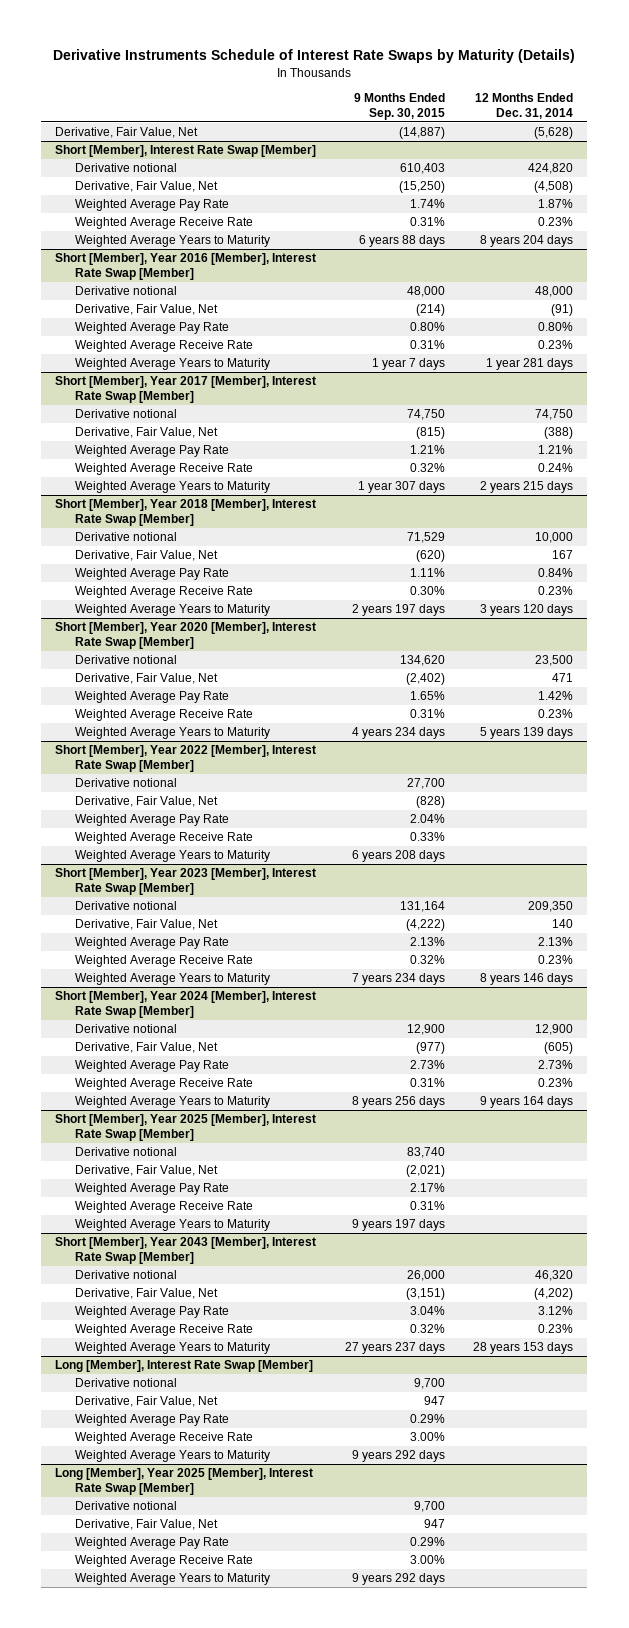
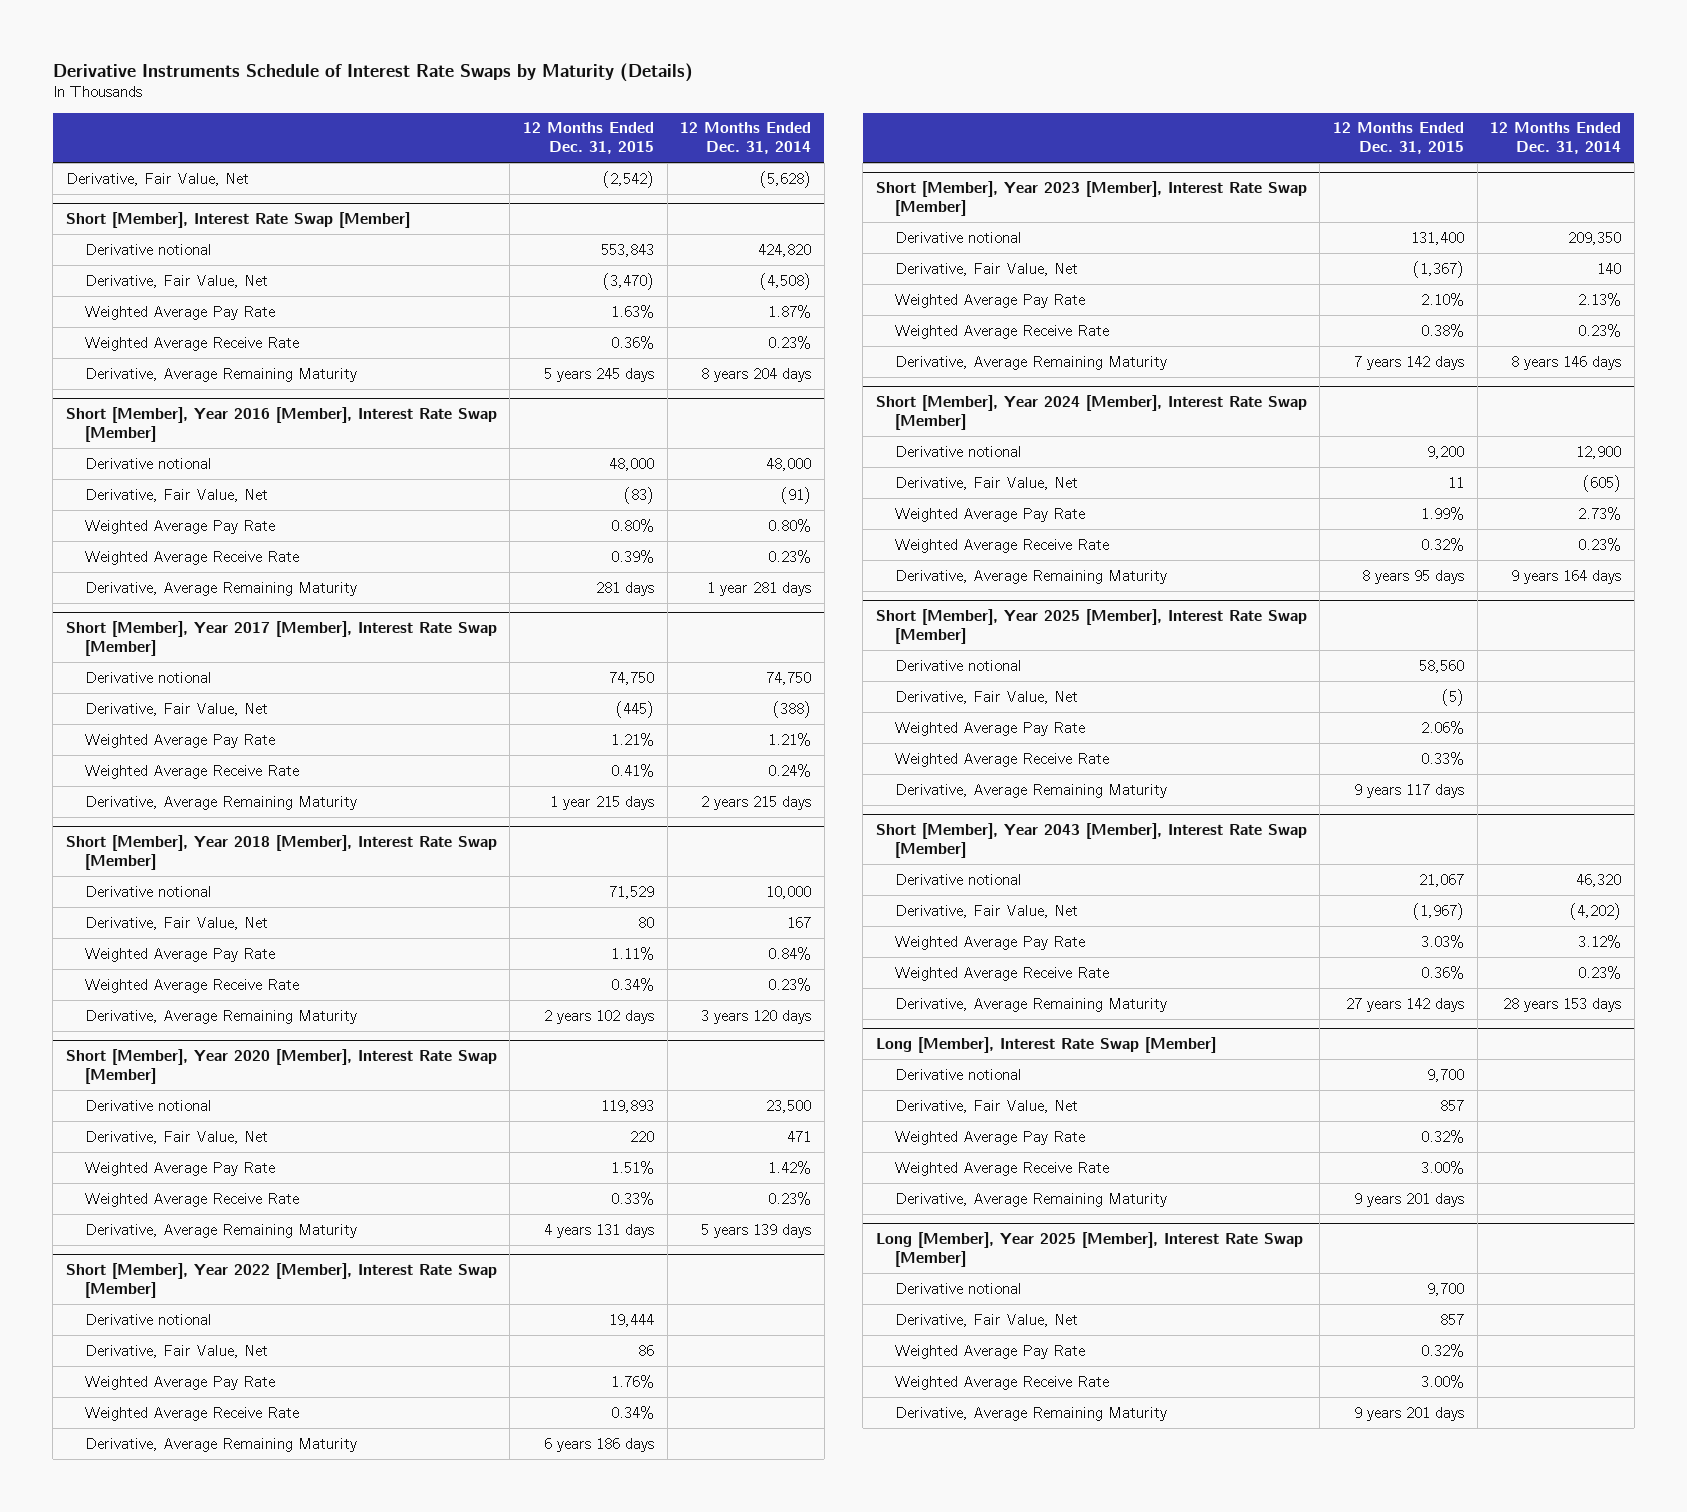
- | 9 Months Ended Sep. 30, 2015 | 12 Months Ended Dec. 31, 2014
+ | 12 Months Ended Dec. 31, 2015 | 12 Months Ended Dec. 31, 2014
@ Short [Member], Interest Rate Swap [Member]
- Weighted Average Years to Maturity | 6 years 88 days | 8 years 204 days
+ Derivative, Average Remaining Maturity | 5 years 245 days | 8 years 204 days
@ Short [Member], Year 2016 [Member], Interest Rate Swap [Member]
- Weighted Average Years to Maturity | 1 year 7 days | 1 year 281 days
+ Derivative, Average Remaining Maturity | 281 days | 1 year 281 days
@ Short [Member], Year 2017 [Member], Interest Rate Swap [Member]
- Weighted Average Years to Maturity | 1 year 307 days | 2 years 215 days
+ Derivative, Average Remaining Maturity | 1 year 215 days | 2 years 215 days
@ Short [Member], Year 2018 [Member], Interest Rate Swap [Member]
- Weighted Average Years to Maturity | 2 years 197 days | 3 years 120 days
+ Derivative, Average Remaining Maturity | 2 years 102 days | 3 years 120 days
@ Short [Member], Year 2020 [Member], Interest Rate Swap [Member]
- Weighted Average Years to Maturity | 4 years 234 days | 5 years 139 days
+ Derivative, Average Remaining Maturity | 4 years 131 days | 5 years 139 days
@ Short [Member], Year 2022 [Member], Interest Rate Swap [Member]
- Weighted Average Years to Maturity | 6 years 208 days |
+ Derivative, Average Remaining Maturity | 6 years 186 days |
@ Short [Member], Year 2023 [Member], Interest Rate Swap [Member]
- Weighted Average Years to Maturity | 7 years 234 days | 8 years 146 days
+ Derivative, Average Remaining Maturity | 7 years 142 days | 8 years 146 days
@ Short [Member], Year 2024 [Member], Interest Rate Swap [Member]
- Weighted Average Years to Maturity | 8 years 256 days | 9 years 164 days
+ Derivative, Average Remaining Maturity | 8 years 95 days | 9 years 164 days
@ Short [Member], Year 2025 [Member], Interest Rate Swap [Member]
- Weighted Average Years to Maturity | 9 years 197 days |
+ Derivative, Average Remaining Maturity | 9 years 117 days |
@ Short [Member], Year 2043 [Member], Interest Rate Swap [Member]
- Weighted Average Years to Maturity | 27 years 237 days | 28 years 153 days
+ Derivative, Average Remaining Maturity | 27 years 142 days | 28 years 153 days
@ Long [Member], Interest Rate Swap [Member]
- Weighted Average Years to Maturity | 9 years 292 days |
+ Derivative, Average Remaining Maturity | 9 years 201 days |
@ Long [Member], Year 2025 [Member], Interest Rate Swap [Member]
- Weighted Average Years to Maturity | 9 years 292 days |
+ Derivative, Average Remaining Maturity | 9 years 201 days |

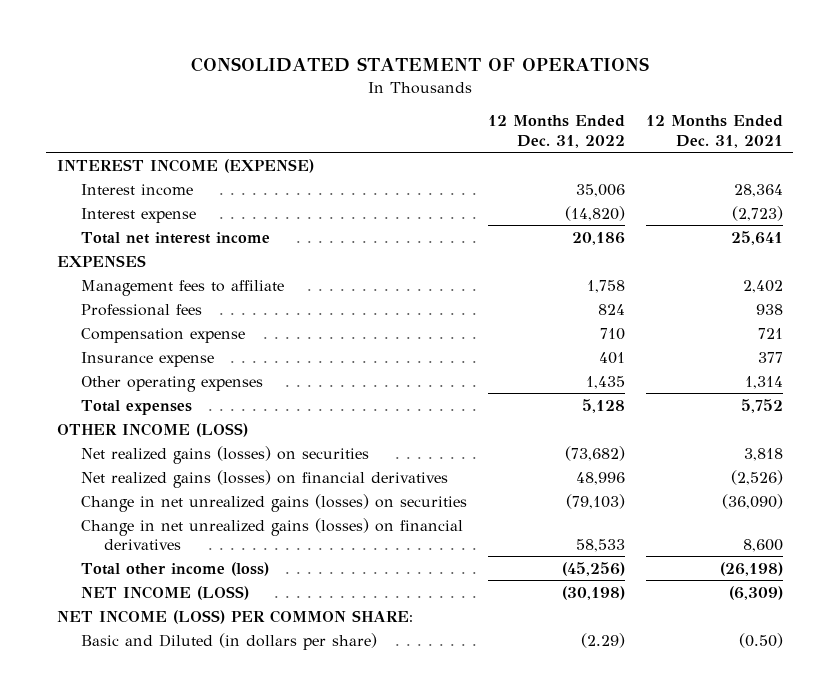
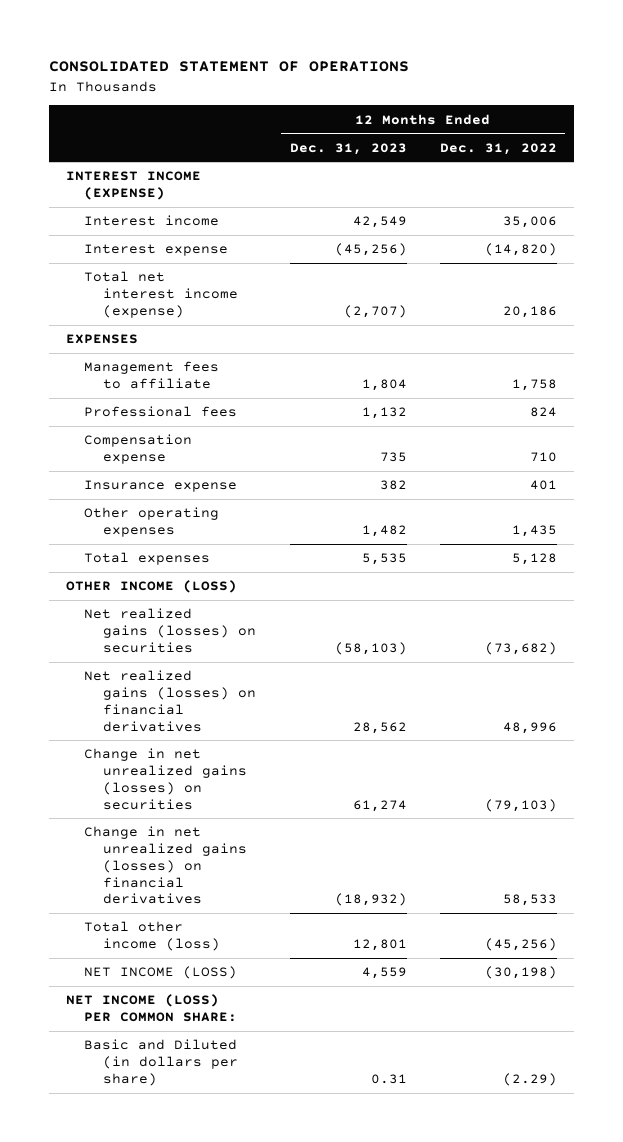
- | 12 Months Ended Dec. 31, 2022 | 12 Months Ended Dec. 31, 2021
+ | 12 Months Ended Dec. 31, 2023 | 12 Months Ended Dec. 31, 2022
- Total net interest income | 20,186 | 25,641
+ Total net interest income (expense) | (2,707) | 20,186

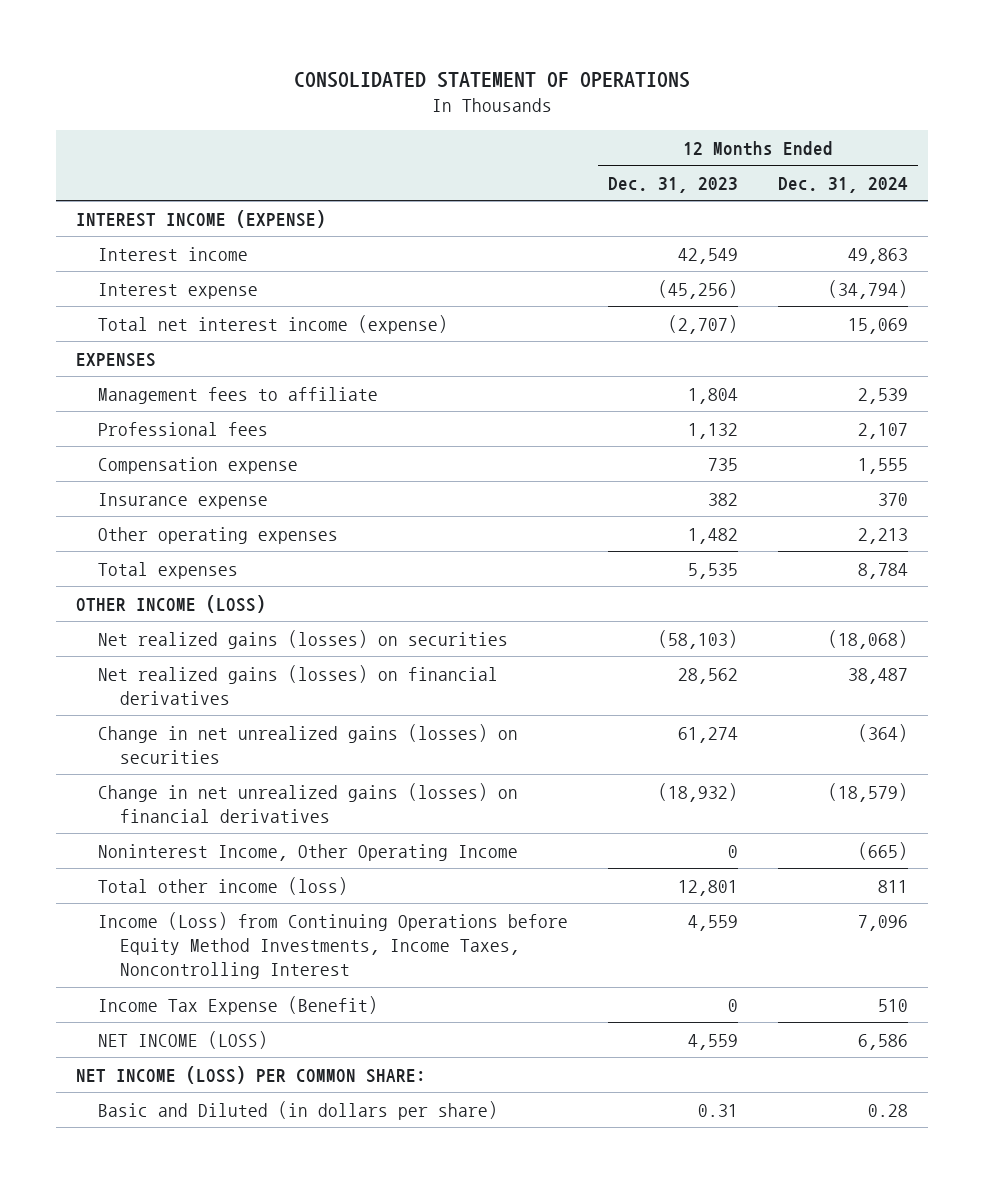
- | 12 Months Ended Dec. 31, 2023 | 12 Months Ended Dec. 31, 2022
+ | 12 Months Ended Dec. 31, 2023 | 12 Months Ended Dec. 31, 2024
+ Noninterest Income, Other Operating Income | 0 | (665)
+ Income (Loss) from Continuing Operations before Equity Method Investments, Income Taxes, Noncontrolling Interest | 4,559 | 7,096
+ Income Tax Expense (Benefit) | 0 | 510

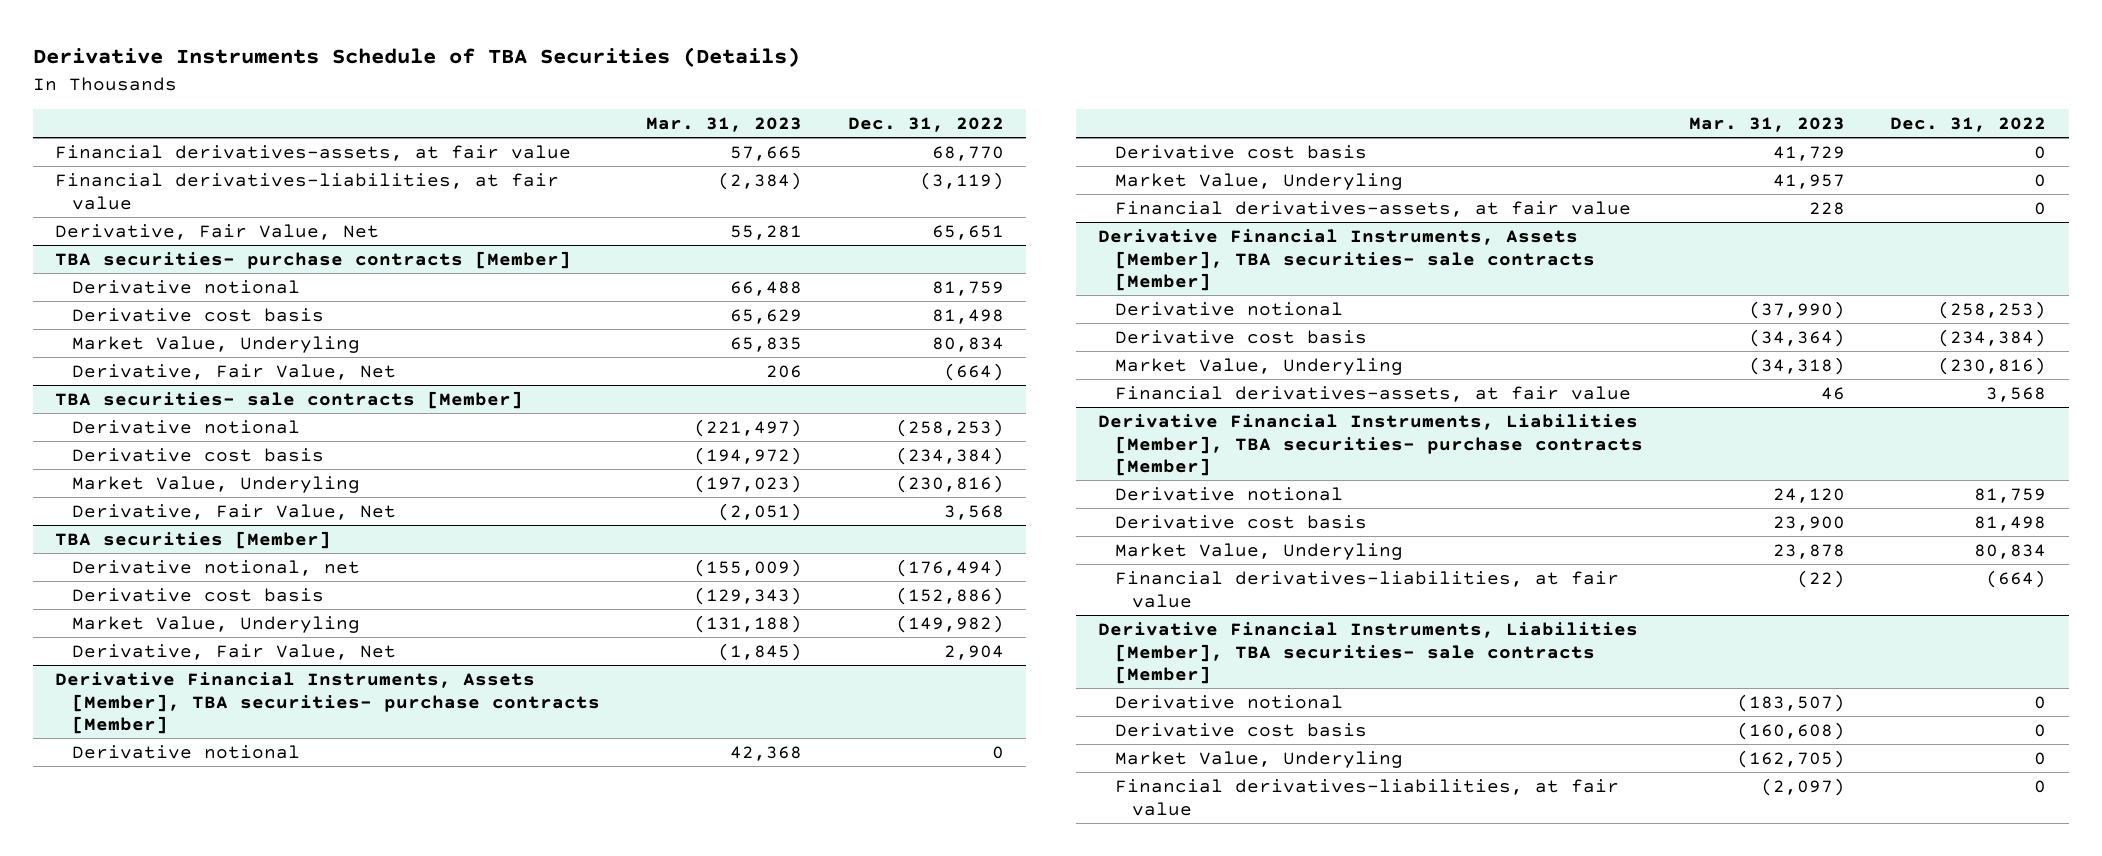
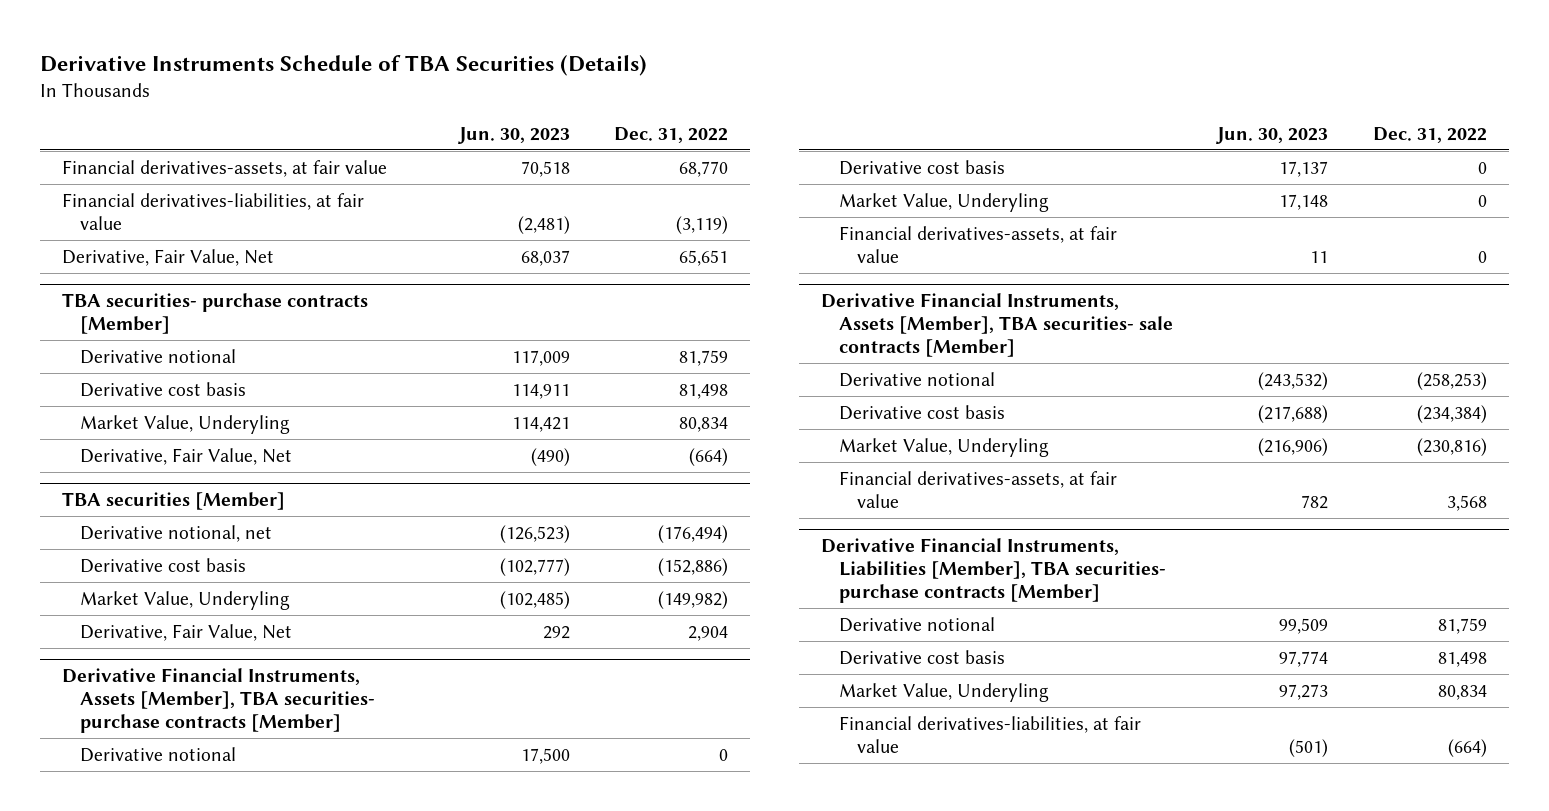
- | Mar. 31, 2023 | Dec. 31, 2022
+ | Jun. 30, 2023 | Dec. 31, 2022
- TBA securities- sale contracts [Member]
- Derivative notional | (221,497) | (258,253)
- Derivative cost basis | (194,972) | (234,384)
- Market Value, Underyling | (197,023) | (230,816)
- Derivative, Fair Value, Net | (2,051) | 3,568
- Derivative Financial Instruments, Liabilities [Member], TBA securities- sale contracts [Member]
- Derivative notional | (183,507) | 0
- Derivative cost basis | (160,608) | 0
- Market Value, Underyling | (162,705) | 0
- Financial derivatives-liabilities, at fair value | (2,097) | 0

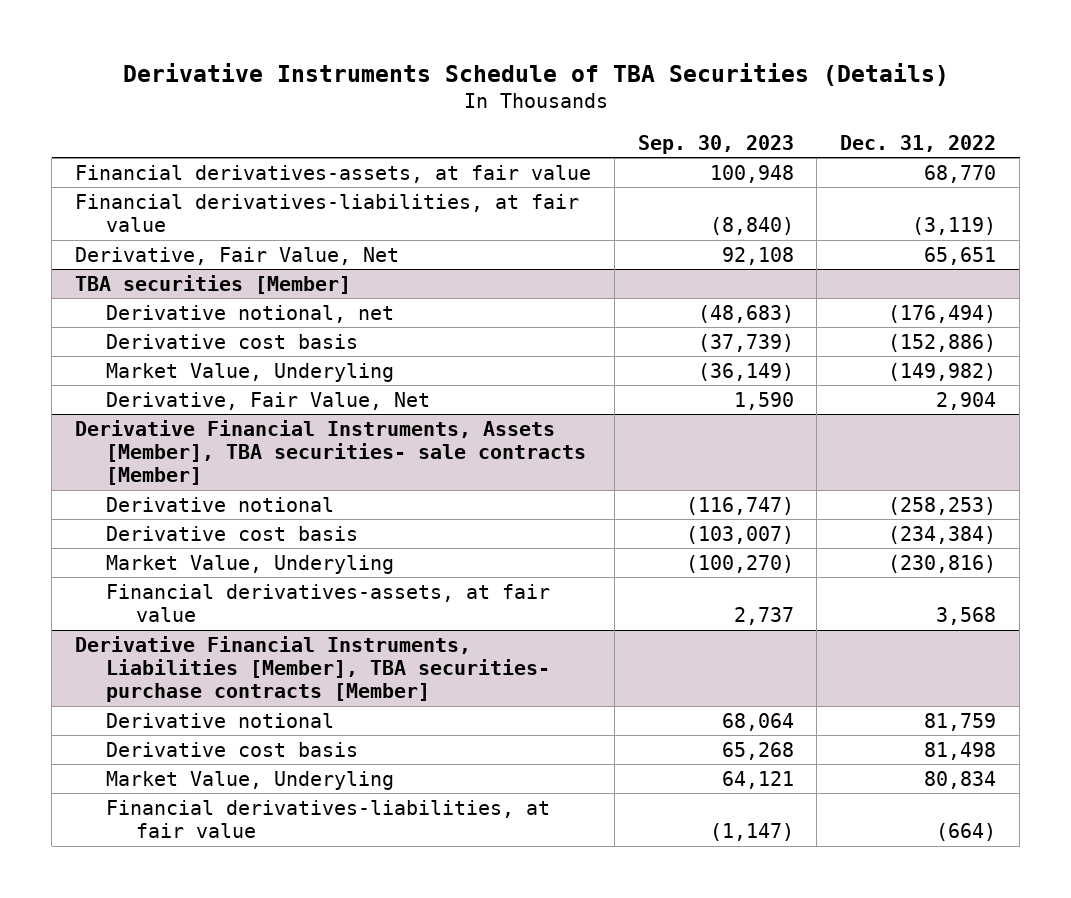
- | Jun. 30, 2023 | Dec. 31, 2022
+ | Sep. 30, 2023 | Dec. 31, 2022
- TBA securities- purchase contracts [Member]
- Derivative notional | 117,009 | 81,759
- Derivative cost basis | 114,911 | 81,498
- Market Value, Underyling | 114,421 | 80,834
- Derivative, Fair Value, Net | (490) | (664)
- Derivative Financial Instruments, Assets [Member], TBA securities- purchase contracts [Member]
- Derivative notional | 17,500 | 0
- Derivative cost basis | 17,137 | 0
- Market Value, Underyling | 17,148 | 0
- Financial derivatives-assets, at fair value | 11 | 0

